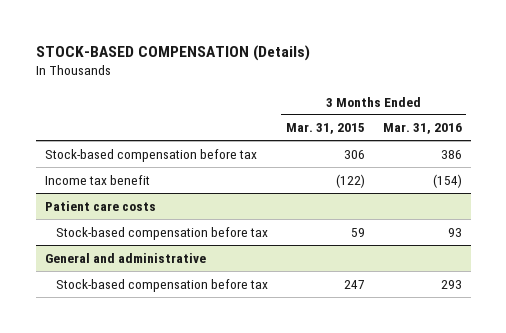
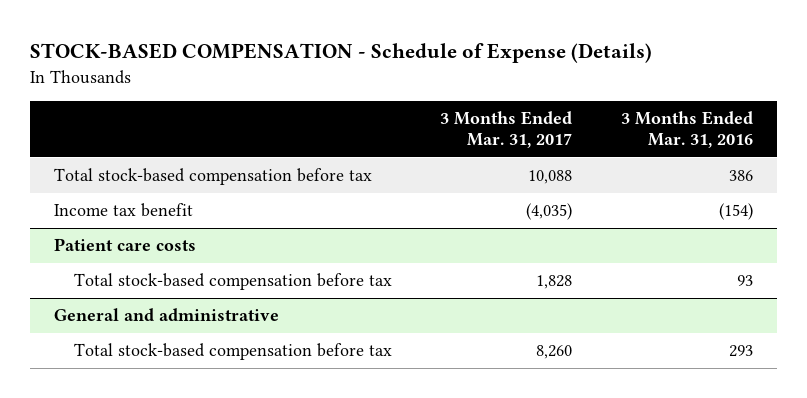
- STOCK-BASED COMPENSATION (Details)
+ STOCK-BASED COMPENSATION - Schedule of Expense (Details)
- | 3 Months Ended Mar. 31, 2015 | 3 Months Ended Mar. 31, 2016
+ | 3 Months Ended Mar. 31, 2017 | 3 Months Ended Mar. 31, 2016
- Stock-based compensation before tax | 306 | 386
+ Total stock-based compensation before tax | 10,088 | 386
@ Patient care costs
- Stock-based compensation before tax | 59 | 93
+ Total stock-based compensation before tax | 1,828 | 93
@ General and administrative
- Stock-based compensation before tax | 247 | 293
+ Total stock-based compensation before tax | 8,260 | 293

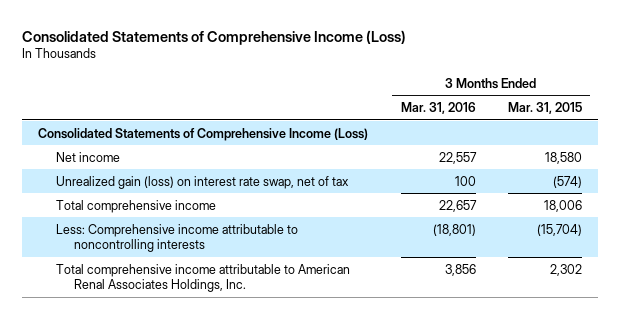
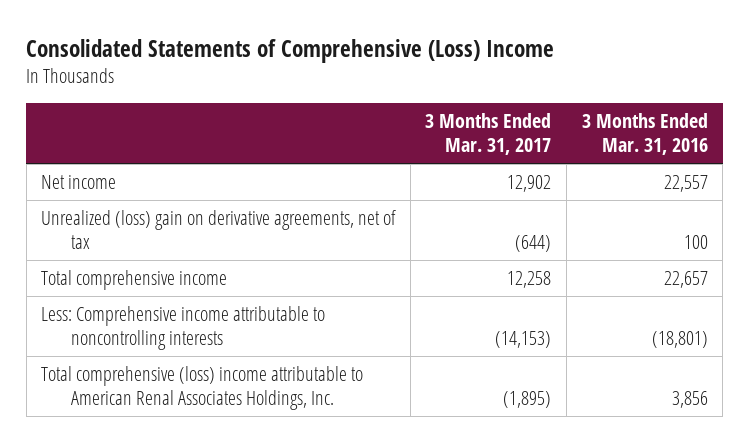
- Consolidated Statements of Comprehensive Income (Loss)
+ Consolidated Statements of Comprehensive (Loss) Income
- | 3 Months Ended Mar. 31, 2016 | 3 Months Ended Mar. 31, 2015
+ | 3 Months Ended Mar. 31, 2017 | 3 Months Ended Mar. 31, 2016
- Consolidated Statements of Comprehensive Income (Loss)
- Unrealized gain (loss) on interest rate swap, net of tax | 100 | (574)
+ Unrealized (loss) gain on derivative agreements, net of tax | (644) | 100
- Total comprehensive income attributable to American Renal Associates Holdings, Inc. | 3,856 | 2,302
+ Total comprehensive (loss) income attributable to American Renal Associates Holdings, Inc. | (1,895) | 3,856

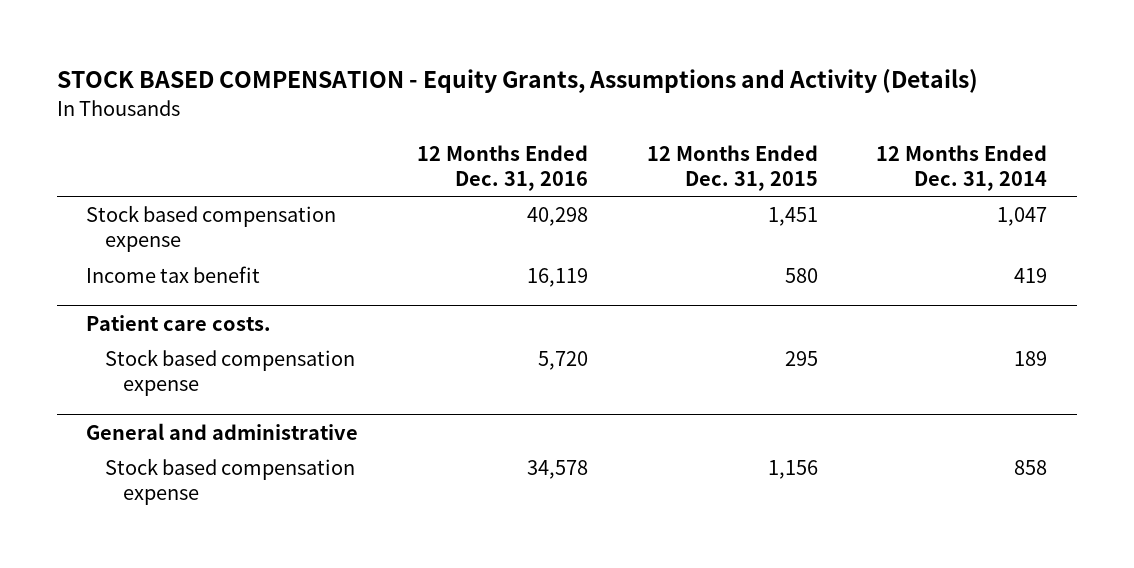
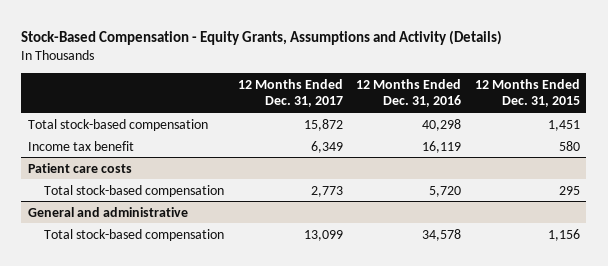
- STOCK BASED COMPENSATION - Equity Grants, Assumptions and Activity (Details)
+ Stock-Based Compensation - Equity Grants, Assumptions and Activity (Details)
- | 12 Months Ended Dec. 31, 2016 | 12 Months Ended Dec. 31, 2015 | 12 Months Ended Dec. 31, 2014
+ | 12 Months Ended Dec. 31, 2017 | 12 Months Ended Dec. 31, 2016 | 12 Months Ended Dec. 31, 2015
- Stock based compensation expense | 40,298 | 1,451 | 1,047
+ Total stock-based compensation | 15,872 | 40,298 | 1,451
- Patient care costs.
- Stock based compensation expense | 5,720 | 295 | 189
+ Patient care costs
+ Total stock-based compensation | 2,773 | 5,720 | 295
@ General and administrative
- Stock based compensation expense | 34,578 | 1,156 | 858
+ Total stock-based compensation | 13,099 | 34,578 | 1,156

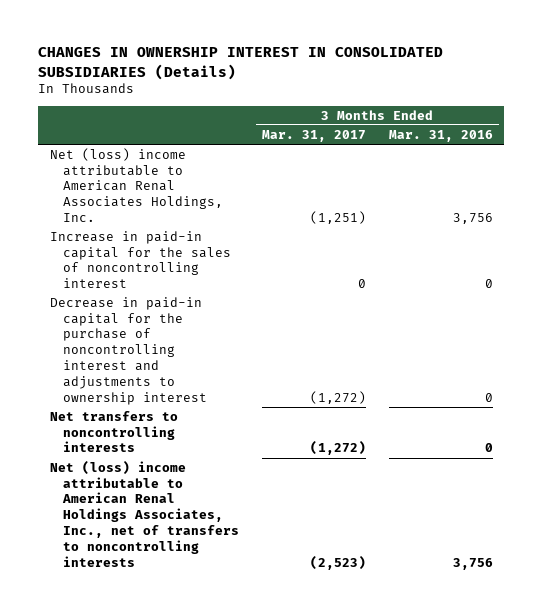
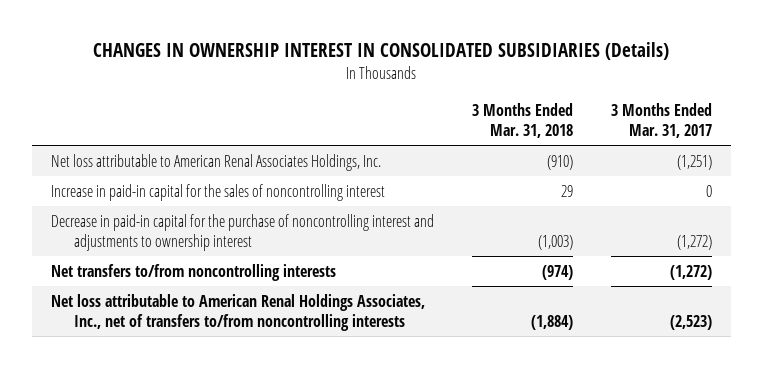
- | 3 Months Ended Mar. 31, 2017 | 3 Months Ended Mar. 31, 2016
+ | 3 Months Ended Mar. 31, 2018 | 3 Months Ended Mar. 31, 2017
- Net (loss) income attributable to American Renal Associates Holdings, Inc. | (1,251) | 3,756
+ Net loss attributable to American Renal Associates Holdings, Inc. | (910) | (1,251)
- Net transfers to noncontrolling interests | (1,272) | 0
- Net (loss) income attributable to American Renal Holdings Associates, Inc., net of transfers to noncontrolling interests | (2,523) | 3,756
+ Net transfers to/from noncontrolling interests | (974) | (1,272)
+ Net loss attributable to American Renal Holdings Associates, Inc., net of transfers to/from noncontrolling interests | (1,884) | (2,523)

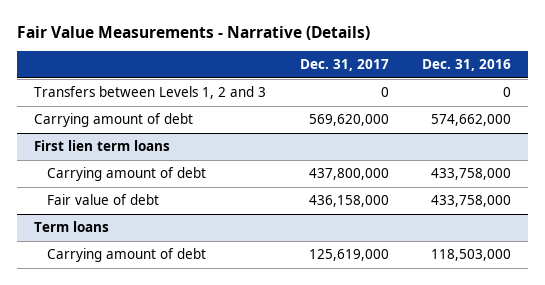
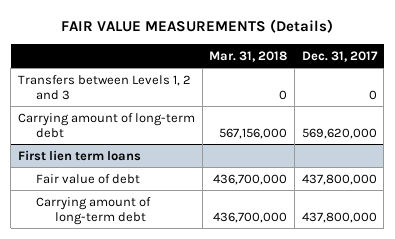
- Fair Value Measurements - Narrative (Details)
+ FAIR VALUE MEASUREMENTS (Details)
- | Dec. 31, 2017 | Dec. 31, 2016
+ | Mar. 31, 2018 | Dec. 31, 2017
- Carrying amount of debt | 569,620,000 | 574,662,000
+ Carrying amount of long-term debt | 567,156,000 | 569,620,000
@ First lien term loans
- Carrying amount of debt | 437,800,000 | 433,758,000
- Fair value of debt | 436,158,000 | 433,758,000
- Term loans
- Carrying amount of debt | 125,619,000 | 118,503,000
@ First lien term loans
+ Fair value of debt | 436,700,000 | 437,800,000
+ Carrying amount of long-term debt | 436,700,000 | 437,800,000

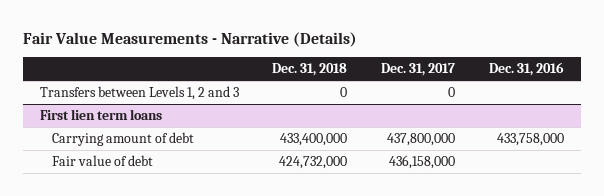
- FAIR VALUE MEASUREMENTS (Details)
+ Fair Value Measurements - Narrative (Details)
- | Mar. 31, 2018 | Dec. 31, 2017
+ | Dec. 31, 2018 | Dec. 31, 2017 | Dec. 31, 2016
- Carrying amount of long-term debt | 567,156,000 | 569,620,000
@ First lien term loans
- Fair value of debt | 436,700,000 | 437,800,000
- Carrying amount of long-term debt | 436,700,000 | 437,800,000
+ Carrying amount of debt | 433,400,000 | 437,800,000 | 433,758,000
+ Fair value of debt | 424,732,000 | 436,158,000 |

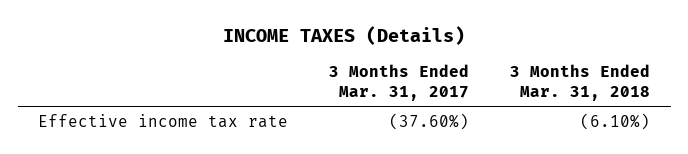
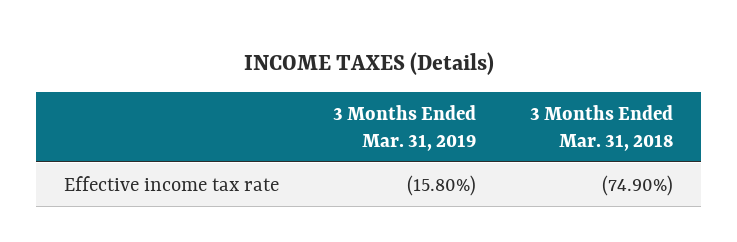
- | 3 Months Ended Mar. 31, 2017 | 3 Months Ended Mar. 31, 2018
+ | 3 Months Ended Mar. 31, 2019 | 3 Months Ended Mar. 31, 2018
- Effective income tax rate | (37.60%) | (6.10%)
+ Effective income tax rate | (15.80%) | (74.90%)

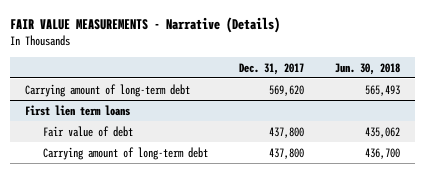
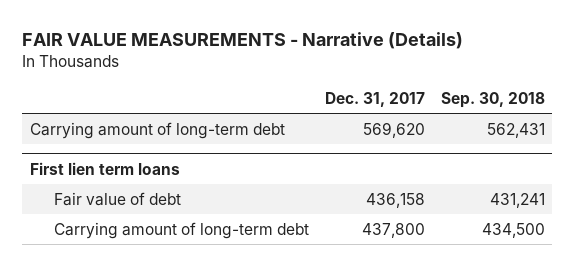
- | Dec. 31, 2017 | Jun. 30, 2018
+ | Dec. 31, 2017 | Sep. 30, 2018
@ First lien term loans
- Fair value of debt | 437,800 | 435,062
+ Fair value of debt | 436,158 | 431,241

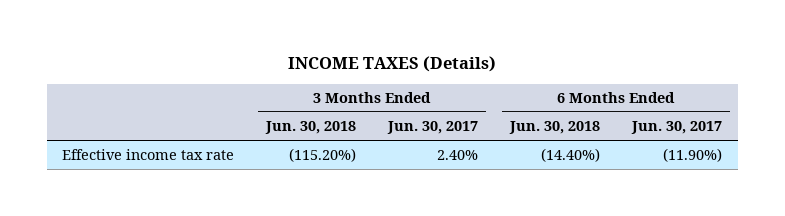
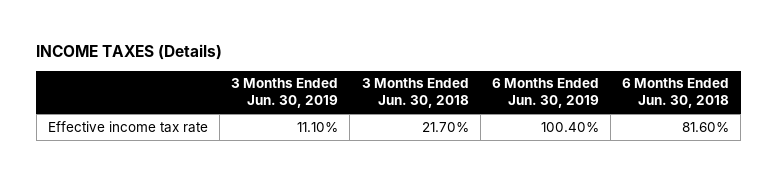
- | 3 Months Ended Jun. 30, 2018 | 3 Months Ended Jun. 30, 2017 | 6 Months Ended Jun. 30, 2018 | 6 Months Ended Jun. 30, 2017
+ | 3 Months Ended Jun. 30, 2019 | 3 Months Ended Jun. 30, 2018 | 6 Months Ended Jun. 30, 2019 | 6 Months Ended Jun. 30, 2018
- Effective income tax rate | (115.20%) | 2.40% | (14.40%) | (11.90%)
+ Effective income tax rate | 11.10% | 21.70% | 100.40% | 81.60%

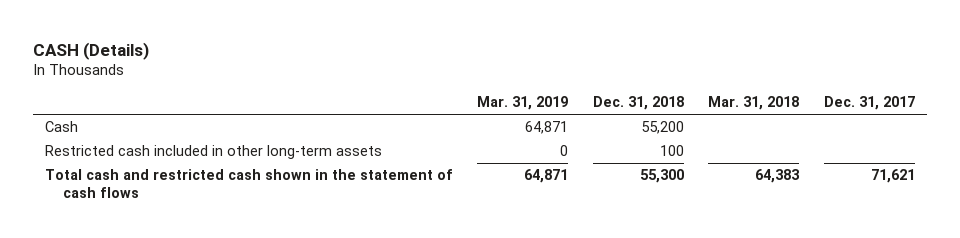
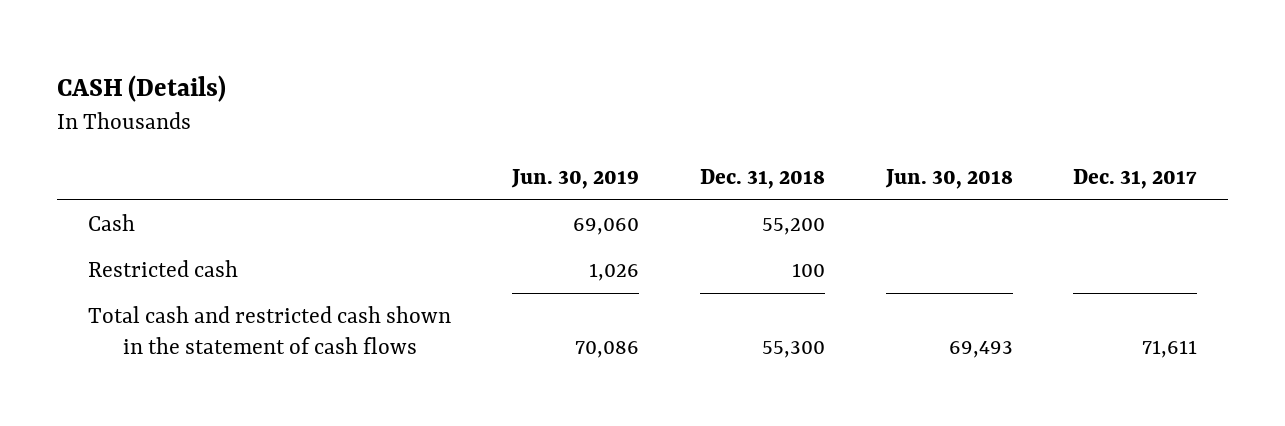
- | Mar. 31, 2019 | Dec. 31, 2018 | Mar. 31, 2018 | Dec. 31, 2017
+ | Jun. 30, 2019 | Dec. 31, 2018 | Jun. 30, 2018 | Dec. 31, 2017
- Restricted cash included in other long-term assets | 0 | 100 | |
- Total cash and restricted cash shown in the statement of cash flows | 64,871 | 55,300 | 64,383 | 71,621
+ Restricted cash | 1,026 | 100 | |
+ Total cash and restricted cash shown in the statement of cash flows | 70,086 | 55,300 | 69,493 | 71,611

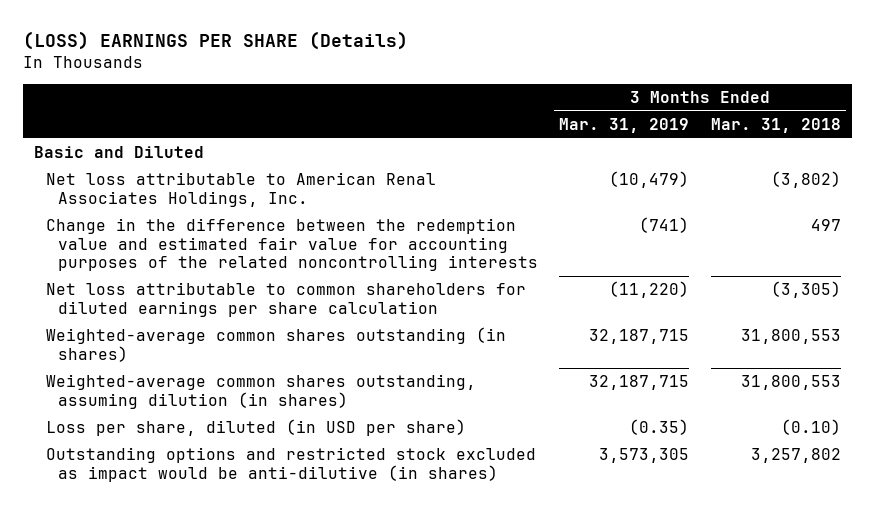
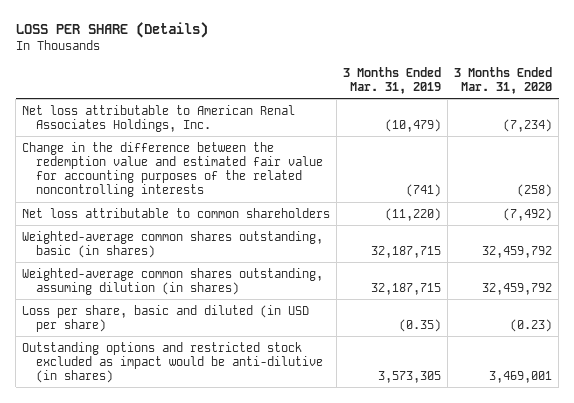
- (LOSS) EARNINGS PER SHARE (Details)
+ LOSS PER SHARE (Details)
- | 3 Months Ended Mar. 31, 2019 | 3 Months Ended Mar. 31, 2018
+ | 3 Months Ended Mar. 31, 2019 | 3 Months Ended Mar. 31, 2020
- Basic and Diluted
- Net loss attributable to common shareholders for diluted earnings per share calculation | (11,220) | (3,305)
- Weighted-average common shares outstanding (in shares) | 32,187,715 | 31,800,553
+ Net loss attributable to common shareholders | (11,220) | (7,492)
+ Weighted-average common shares outstanding, basic (in shares) | 32,187,715 | 32,459,792
- Loss per share, diluted (in USD per share) | (0.35) | (0.10)
+ Loss per share, basic and diluted (in USD per share) | (0.35) | (0.23)

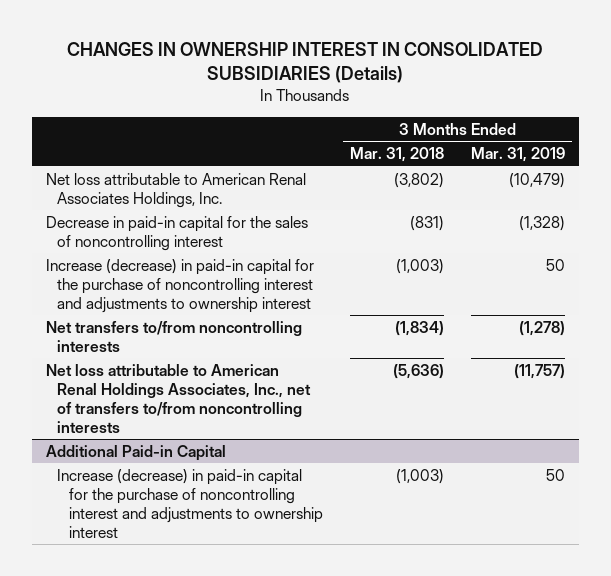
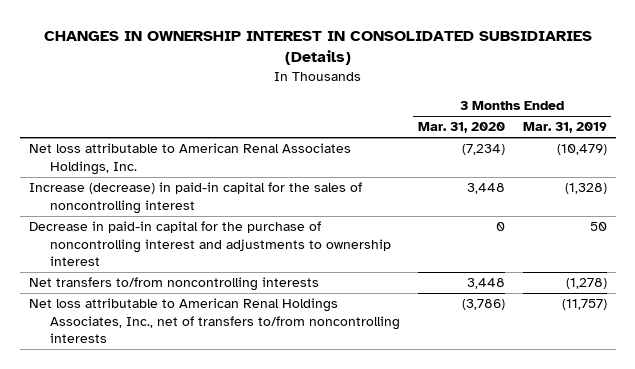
- | 3 Months Ended Mar. 31, 2018 | 3 Months Ended Mar. 31, 2019
+ | 3 Months Ended Mar. 31, 2020 | 3 Months Ended Mar. 31, 2019
- Decrease in paid-in capital for the sales of noncontrolling interest | (831) | (1,328)
- Increase (decrease) in paid-in capital for the purchase of noncontrolling interest and adjustments to ownership interest | (1,003) | 50
+ Increase (decrease) in paid-in capital for the sales of noncontrolling interest | 3,448 | (1,328)
+ Decrease in paid-in capital for the purchase of noncontrolling interest and adjustments to ownership interest | 0 | 50
- Additional Paid-in Capital
- Increase (decrease) in paid-in capital for the purchase of noncontrolling interest and adjustments to ownership interest | (1,003) | 50

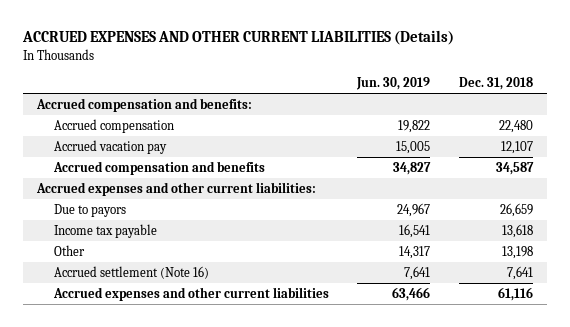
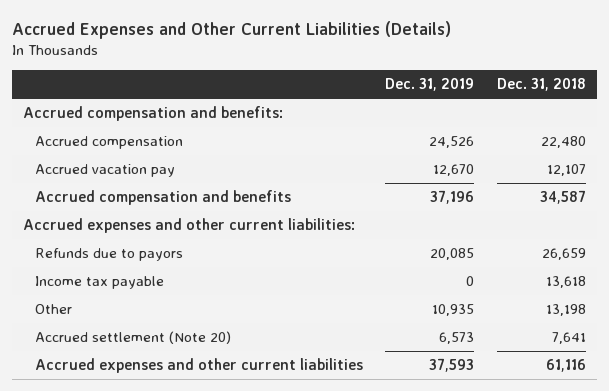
- ACCRUED EXPENSES AND OTHER CURRENT LIABILITIES (Details)
+ Accrued Expenses and Other Current Liabilities (Details)
- | Jun. 30, 2019 | Dec. 31, 2018
+ | Dec. 31, 2019 | Dec. 31, 2018
- Due to payors | 24,967 | 26,659
+ Refunds due to payors | 20,085 | 26,659
- Accrued settlement (Note 16) | 7,641 | 7,641
+ Accrued settlement (Note 20) | 6,573 | 7,641

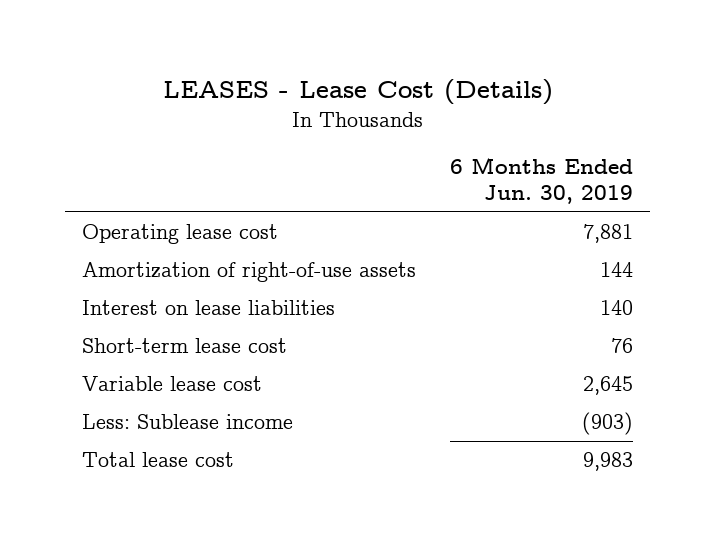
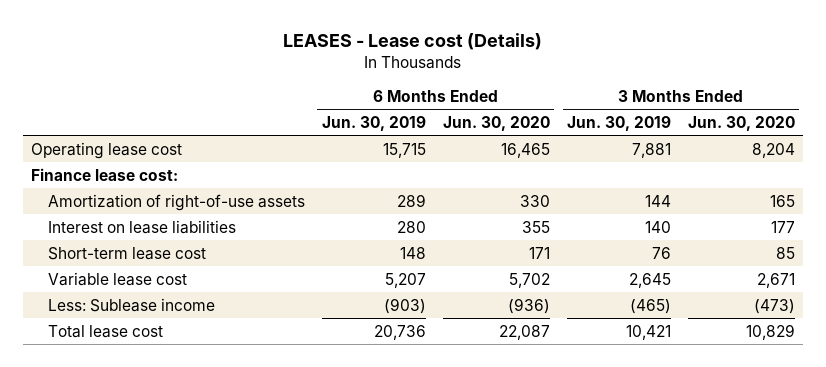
- LEASES - Lease Cost (Details)
+ LEASES - Lease cost (Details)
- | 6 Months Ended Jun. 30, 2019
+ | 6 Months Ended Jun. 30, 2019 | 6 Months Ended Jun. 30, 2020 | 3 Months Ended Jun. 30, 2019 | 3 Months Ended Jun. 30, 2020
- Operating lease cost | 7,881
- Amortization of right-of-use assets | 144
- Interest on lease liabilities | 140
- Short-term lease cost | 76
- Variable lease cost | 2,645
+ Operating lease cost | 15,715 | 16,465 | 7,881 | 8,204
+ Finance lease cost:
+ Amortization of right-of-use assets | 289 | 330 | 144 | 165
+ Interest on lease liabilities | 280 | 355 | 140 | 177
+ Short-term lease cost | 148 | 171 | 76 | 85
+ Variable lease cost | 5,207 | 5,702 | 2,645 | 2,671
- Total lease cost | 9,983
+ Total lease cost | 20,736 | 22,087 | 10,421 | 10,829

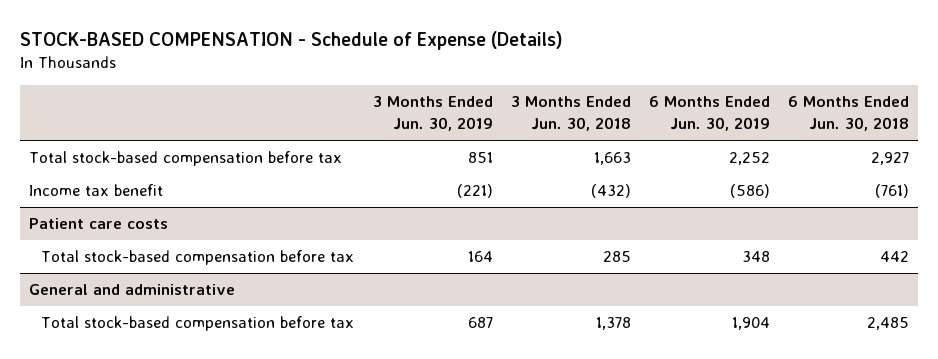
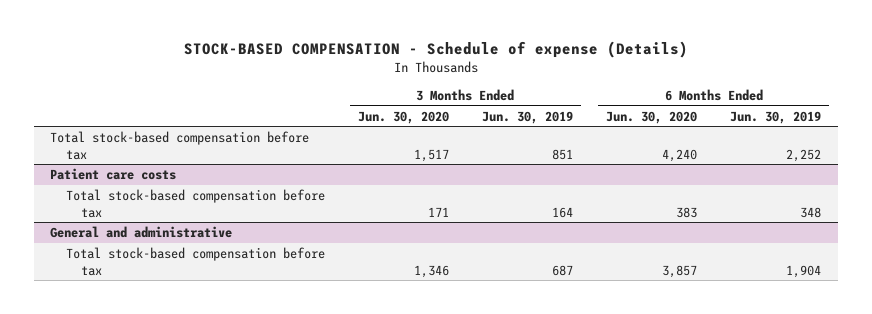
- STOCK-BASED COMPENSATION - Schedule of Expense (Details)
+ STOCK-BASED COMPENSATION - Schedule of expense (Details)
- | 3 Months Ended Jun. 30, 2019 | 3 Months Ended Jun. 30, 2018 | 6 Months Ended Jun. 30, 2019 | 6 Months Ended Jun. 30, 2018
+ | 3 Months Ended Jun. 30, 2020 | 3 Months Ended Jun. 30, 2019 | 6 Months Ended Jun. 30, 2020 | 6 Months Ended Jun. 30, 2019
- Income tax benefit | (221) | (432) | (586) | (761)

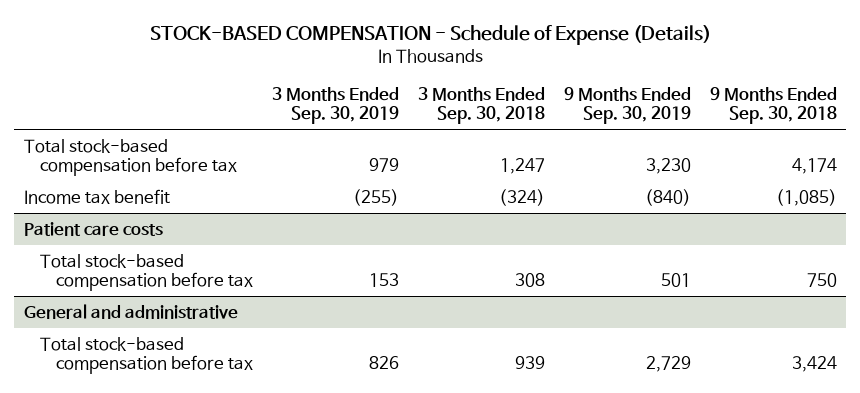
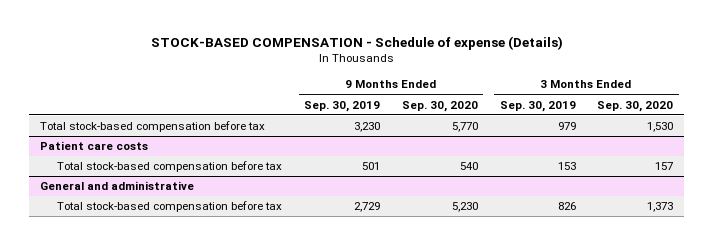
- STOCK-BASED COMPENSATION - Schedule of Expense (Details)
+ STOCK-BASED COMPENSATION - Schedule of expense (Details)
- | 3 Months Ended Sep. 30, 2019 | 3 Months Ended Sep. 30, 2018 | 9 Months Ended Sep. 30, 2019 | 9 Months Ended Sep. 30, 2018
+ | 9 Months Ended Sep. 30, 2019 | 9 Months Ended Sep. 30, 2020 | 3 Months Ended Sep. 30, 2019 | 3 Months Ended Sep. 30, 2020
- Income tax benefit | (255) | (324) | (840) | (1,085)

